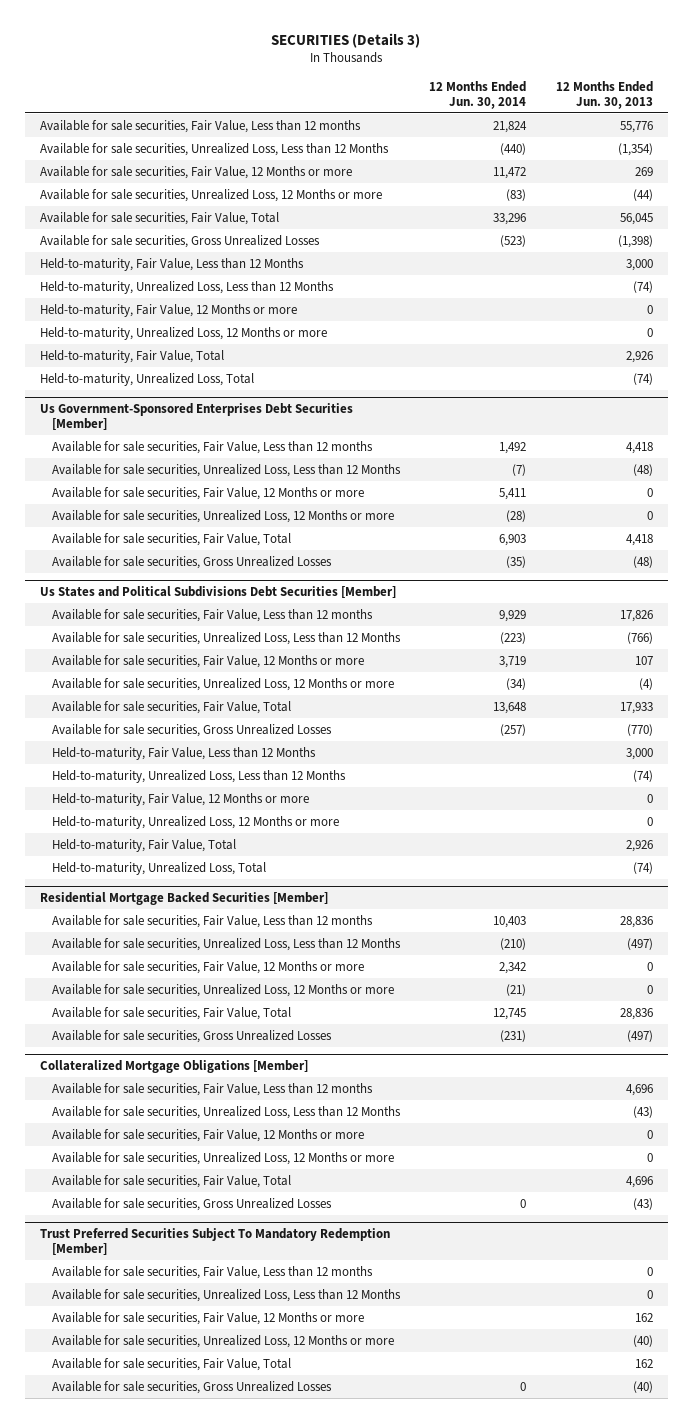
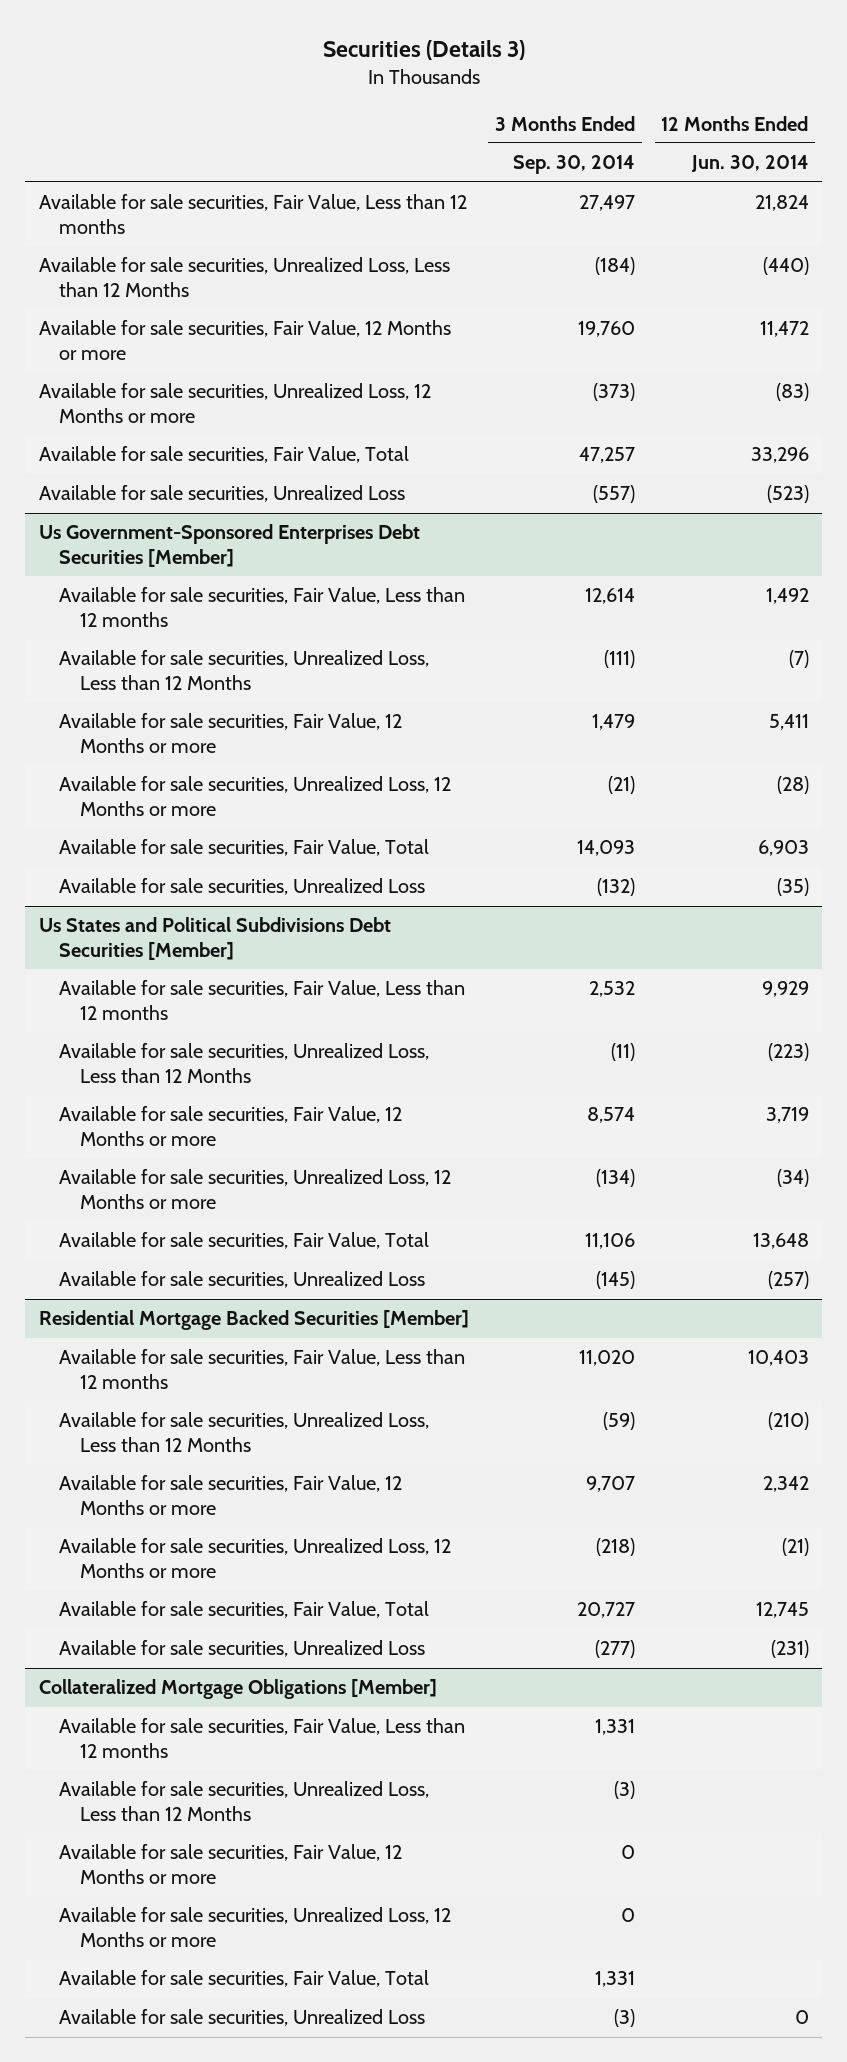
- SECURITIES (Details 3)
+ Securities (Details 3)
- | 12 Months Ended Jun. 30, 2014 | 12 Months Ended Jun. 30, 2013
+ | 3 Months Ended Sep. 30, 2014 | 12 Months Ended Jun. 30, 2014
- Available for sale securities, Gross Unrealized Losses | (523) | (1,398)
- Held-to-maturity, Fair Value, Less than 12 Months | | 3,000
- Held-to-maturity, Unrealized Loss, Less than 12 Months | | (74)
- Held-to-maturity, Fair Value, 12 Months or more | | 0
- Held-to-maturity, Unrealized Loss, 12 Months or more | | 0
- Held-to-maturity, Fair Value, Total | | 2,926
- Held-to-maturity, Unrealized Loss, Total | | (74)
+ Available for sale securities, Unrealized Loss | (557) | (523)
@ Us Government-Sponsored Enterprises Debt Securities [Member]
- Available for sale securities, Gross Unrealized Losses | (35) | (48)
+ Available for sale securities, Unrealized Loss | (132) | (35)
@ Us States and Political Subdivisions Debt Securities [Member]
- Available for sale securities, Gross Unrealized Losses | (257) | (770)
- Held-to-maturity, Fair Value, Less than 12 Months | | 3,000
- Held-to-maturity, Unrealized Loss, Less than 12 Months | | (74)
- Held-to-maturity, Fair Value, 12 Months or more | | 0
- Held-to-maturity, Unrealized Loss, 12 Months or more | | 0
- Held-to-maturity, Fair Value, Total | | 2,926
- Held-to-maturity, Unrealized Loss, Total | | (74)
+ Available for sale securities, Unrealized Loss | (145) | (257)
@ Residential Mortgage Backed Securities [Member]
- Available for sale securities, Gross Unrealized Losses | (231) | (497)
+ Available for sale securities, Unrealized Loss | (277) | (231)
@ Collateralized Mortgage Obligations [Member]
- Available for sale securities, Gross Unrealized Losses | 0 | (43)
- Trust Preferred Securities Subject To Mandatory Redemption [Member]
- Available for sale securities, Fair Value, Less than 12 months | | 0
- Available for sale securities, Unrealized Loss, Less than 12 Months | | 0
- Available for sale securities, Fair Value, 12 Months or more | | 162
- Available for sale securities, Unrealized Loss, 12 Months or more | | (40)
- Available for sale securities, Fair Value, Total | | 162
- Available for sale securities, Gross Unrealized Losses | 0 | (40)
@ Collateralized Mortgage Obligations [Member]
+ Available for sale securities, Unrealized Loss | (3) | 0

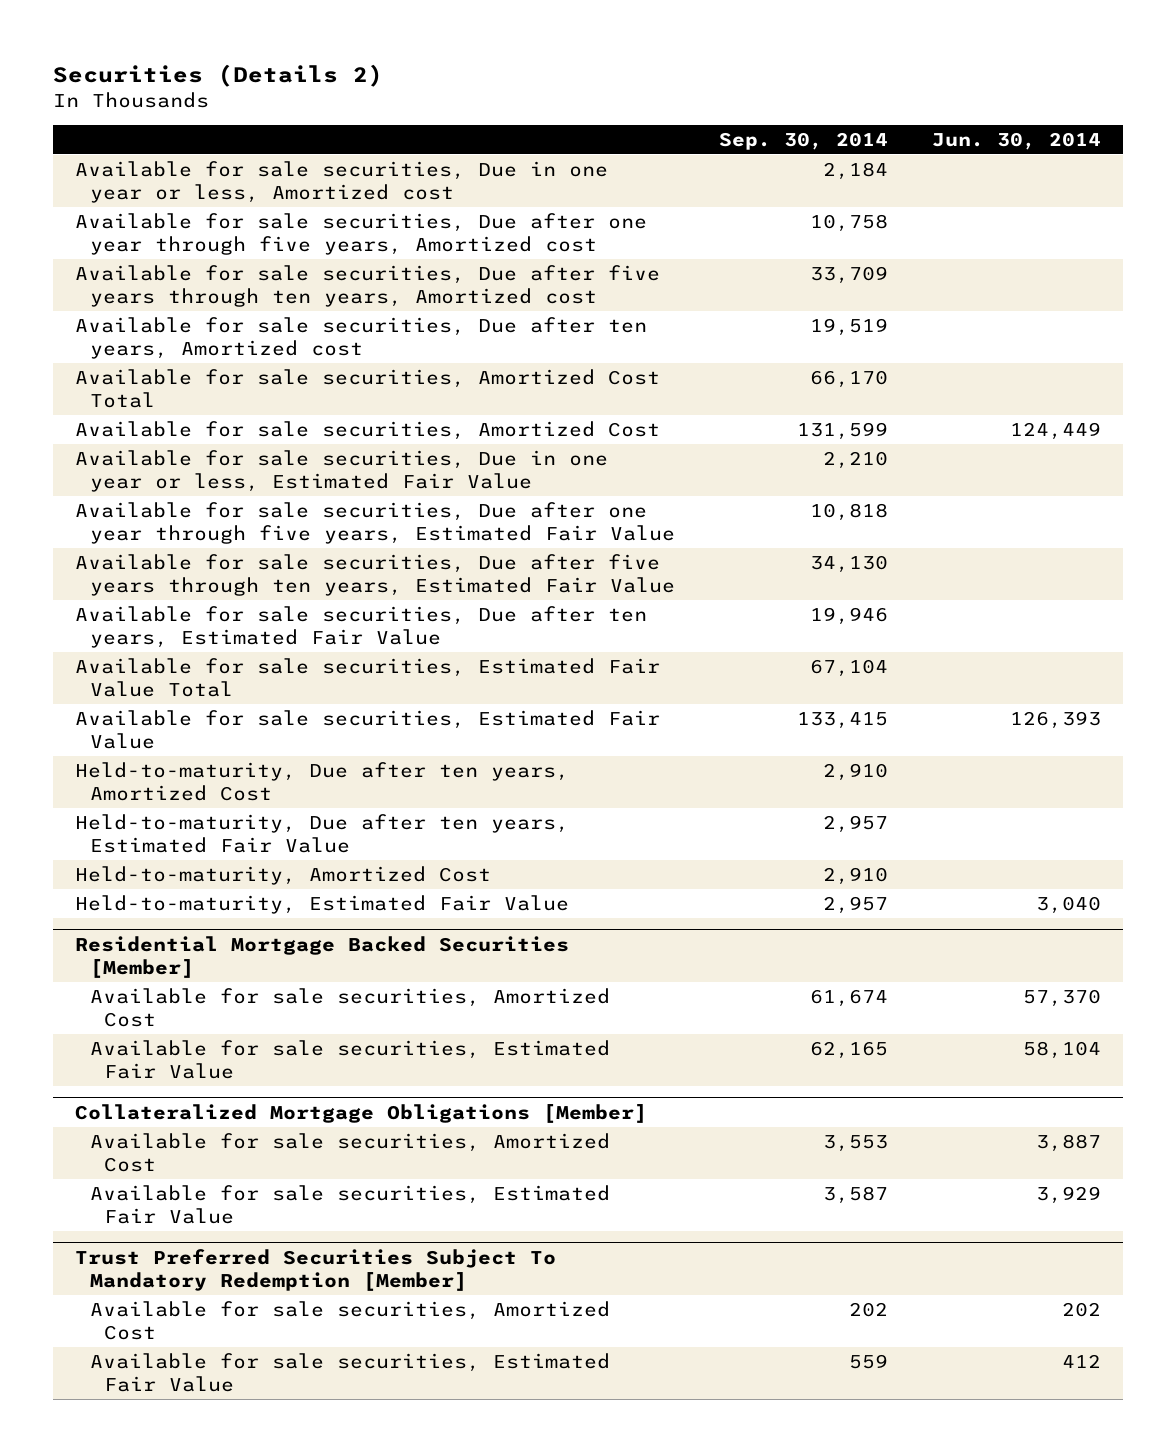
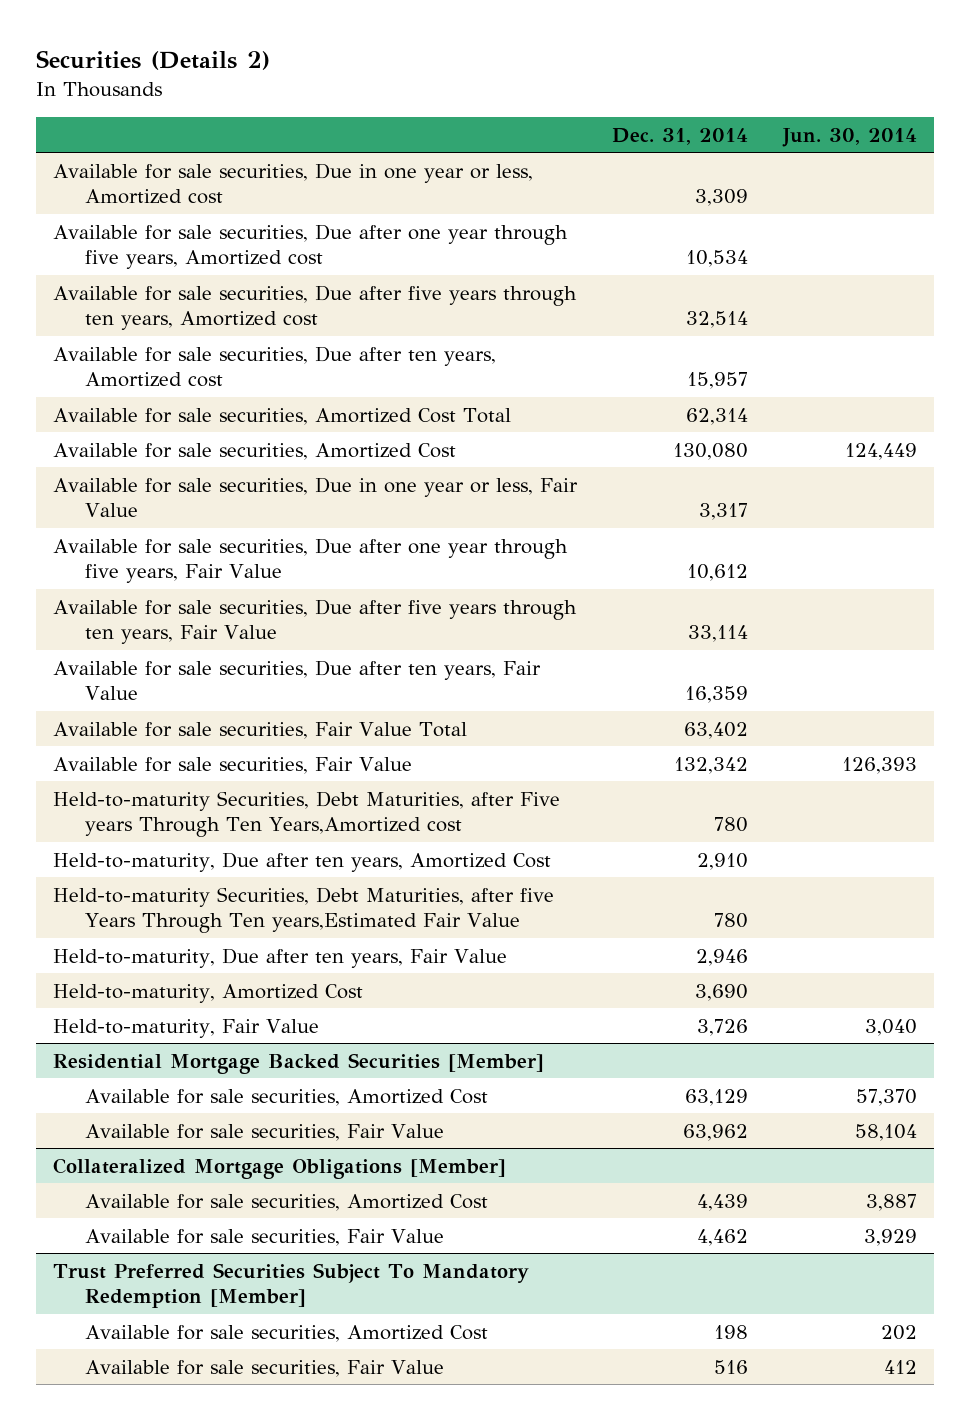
- | Sep. 30, 2014 | Jun. 30, 2014
+ | Dec. 31, 2014 | Jun. 30, 2014
- Available for sale securities, Due in one year or less, Estimated Fair Value | 2,210 |
- Available for sale securities, Due after one year through five years, Estimated Fair Value | 10,818 |
- Available for sale securities, Due after five years through ten years, Estimated Fair Value | 34,130 |
- Available for sale securities, Due after ten years, Estimated Fair Value | 19,946 |
- Available for sale securities, Estimated Fair Value Total | 67,104 |
- Available for sale securities, Estimated Fair Value | 133,415 | 126,393
+ Available for sale securities, Due in one year or less, Fair Value | 3,317 |
+ Available for sale securities, Due after one year through five years, Fair Value | 10,612 |
+ Available for sale securities, Due after five years through ten years, Fair Value | 33,114 |
+ Available for sale securities, Due after ten years, Fair Value | 16,359 |
+ Available for sale securities, Fair Value Total | 63,402 |
+ Available for sale securities, Fair Value | 132,342 | 126,393
+ Held-to-maturity Securities, Debt Maturities, after Five years Through Ten Years,Amortized cost | 780 |
- Held-to-maturity, Due after ten years, Estimated Fair Value | 2,957 |
+ Held-to-maturity Securities, Debt Maturities, after five Years Through Ten years,Estimated Fair Value | 780 |
+ Held-to-maturity, Due after ten years, Fair Value | 2,946 |
- Held-to-maturity, Estimated Fair Value | 2,957 | 3,040
+ Held-to-maturity, Fair Value | 3,726 | 3,040
@ Residential Mortgage Backed Securities [Member]
- Available for sale securities, Estimated Fair Value | 62,165 | 58,104
+ Available for sale securities, Fair Value | 63,962 | 58,104
@ Collateralized Mortgage Obligations [Member]
- Available for sale securities, Estimated Fair Value | 3,587 | 3,929
+ Available for sale securities, Fair Value | 4,462 | 3,929
@ Trust Preferred Securities Subject To Mandatory Redemption [Member]
- Available for sale securities, Estimated Fair Value | 559 | 412
+ Available for sale securities, Fair Value | 516 | 412

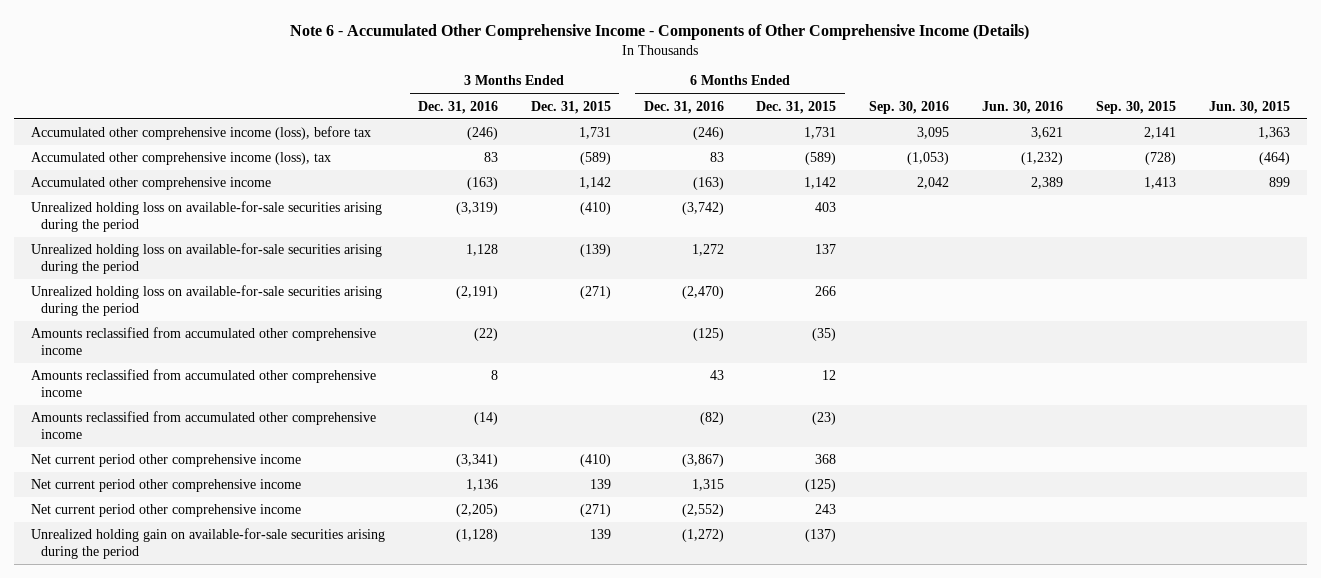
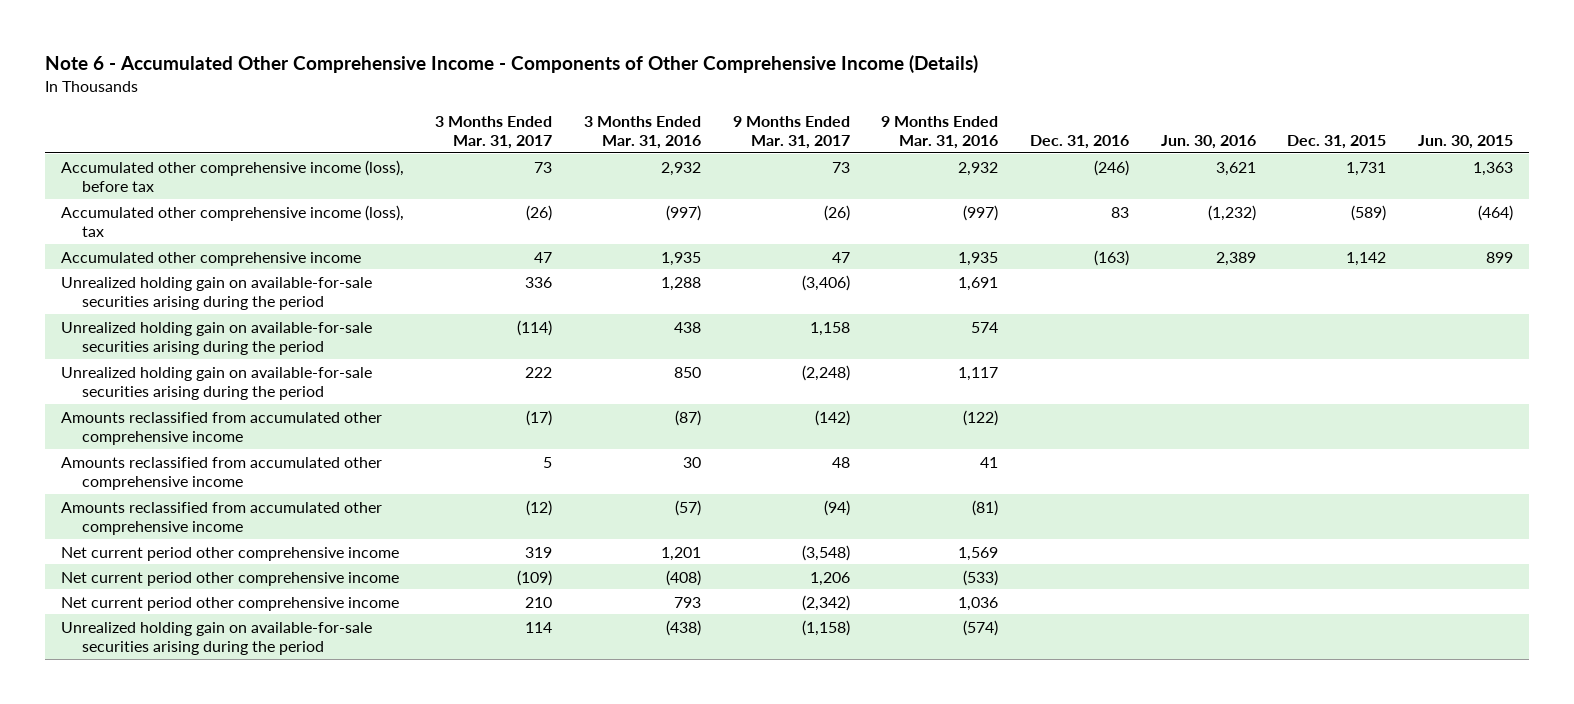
- | 3 Months Ended Dec. 31, 2016 | 3 Months Ended Dec. 31, 2015 | 6 Months Ended Dec. 31, 2016 | 6 Months Ended Dec. 31, 2015 | Sep. 30, 2016 | Jun. 30, 2016 | Sep. 30, 2015 | Jun. 30, 2015
+ | 3 Months Ended Mar. 31, 2017 | 3 Months Ended Mar. 31, 2016 | 9 Months Ended Mar. 31, 2017 | 9 Months Ended Mar. 31, 2016 | Dec. 31, 2016 | Jun. 30, 2016 | Dec. 31, 2015 | Jun. 30, 2015
- Unrealized holding loss on available-for-sale securities arising during the period | (3,319) | (410) | (3,742) | 403 | | | |
- Unrealized holding loss on available-for-sale securities arising during the period | 1,128 | (139) | 1,272 | 137 | | | |
- Unrealized holding loss on available-for-sale securities arising during the period | (2,191) | (271) | (2,470) | 266 | | | |
+ Unrealized holding gain on available-for-sale securities arising during the period | 336 | 1,288 | (3,406) | 1,691 | | | |
+ Unrealized holding gain on available-for-sale securities arising during the period | (114) | 438 | 1,158 | 574 | | | |
+ Unrealized holding gain on available-for-sale securities arising during the period | 222 | 850 | (2,248) | 1,117 | | | |

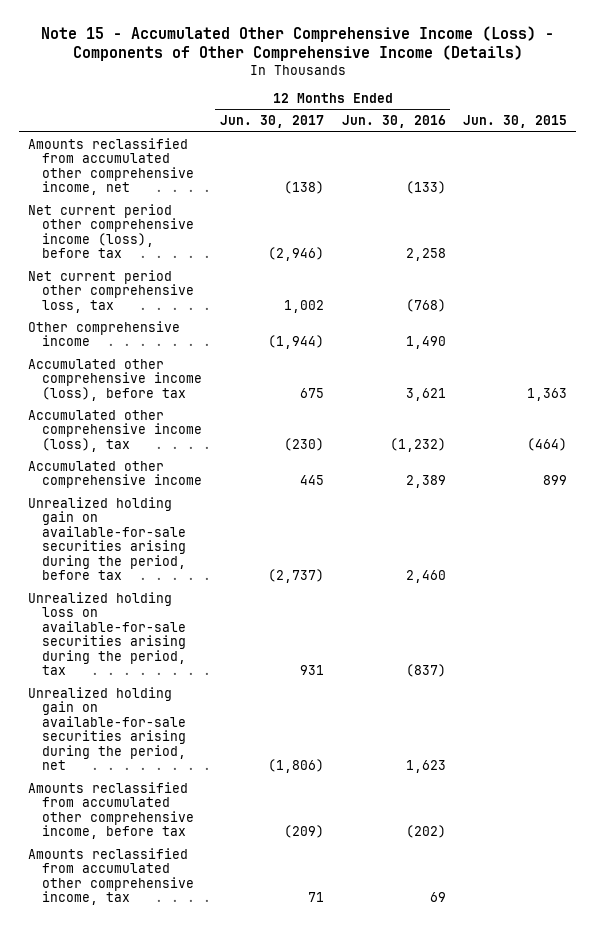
- Note 6 - Accumulated Other Comprehensive Income - Components of Other Comprehensive Income (Details)
+ Note 15 - Accumulated Other Comprehensive Income (Loss) - Components of Other Comprehensive Income (Details)
- | 3 Months Ended Mar. 31, 2017 | 3 Months Ended Mar. 31, 2016 | 9 Months Ended Mar. 31, 2017 | 9 Months Ended Mar. 31, 2016 | Dec. 31, 2016 | Jun. 30, 2016 | Dec. 31, 2015 | Jun. 30, 2015
+ | 12 Months Ended Jun. 30, 2017 | 12 Months Ended Jun. 30, 2016 | Jun. 30, 2015
+ Amounts reclassified from accumulated other comprehensive income, net | (138) | (133) |
+ Net current period other comprehensive income (loss), before tax | (2,946) | 2,258 |
+ Net current period other comprehensive loss, tax | 1,002 | (768) |
+ Other comprehensive income | (1,944) | 1,490 |
- Unrealized holding gain on available-for-sale securities arising during the period | 336 | 1,288 | (3,406) | 1,691 | | | |
- Unrealized holding gain on available-for-sale securities arising during the period | (114) | 438 | 1,158 | 574 | | | |
- Unrealized holding gain on available-for-sale securities arising during the period | 222 | 850 | (2,248) | 1,117 | | | |
- Amounts reclassified from accumulated other comprehensive income | (17) | (87) | (142) | (122) | | | |
- Amounts reclassified from accumulated other comprehensive income | 5 | 30 | 48 | 41 | | | |
- Amounts reclassified from accumulated other comprehensive income | (12) | (57) | (94) | (81) | | | |
- Net current period other comprehensive income | 319 | 1,201 | (3,548) | 1,569 | | | |
- Net current period other comprehensive income | (109) | (408) | 1,206 | (533) | | | |
- Net current period other comprehensive income | 210 | 793 | (2,342) | 1,036 | | | |
- Unrealized holding gain on available-for-sale securities arising during the period | 114 | (438) | (1,158) | (574) | | | |
+ Unrealized holding gain on available-for-sale securities arising during the period, before tax | (2,737) | 2,460 |
+ Unrealized holding loss on available-for-sale securities arising during the period, tax | 931 | (837) |
+ Unrealized holding gain on available-for-sale securities arising during the period, net | (1,806) | 1,623 |
+ Amounts reclassified from accumulated other comprehensive income, before tax | (209) | (202) |
+ Amounts reclassified from accumulated other comprehensive income, tax | 71 | 69 |

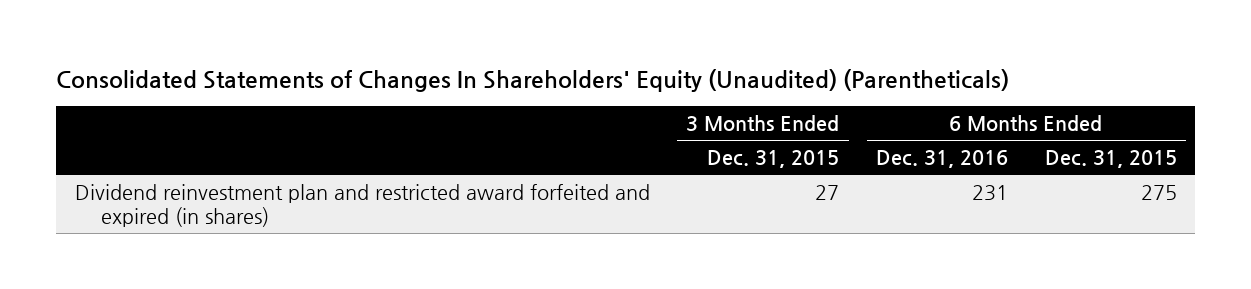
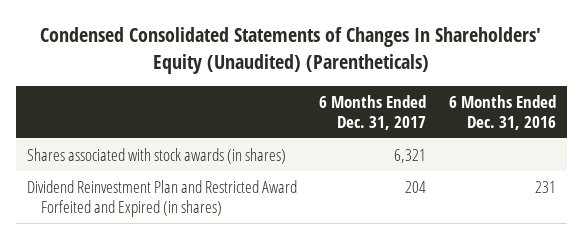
- Consolidated Statements of Changes In Shareholders' Equity (Unaudited) (Parentheticals)
+ Condensed Consolidated Statements of Changes In Shareholders' Equity (Unaudited) (Parentheticals)
- | 3 Months Ended Dec. 31, 2015 | 6 Months Ended Dec. 31, 2016 | 6 Months Ended Dec. 31, 2015
+ | 6 Months Ended Dec. 31, 2017 | 6 Months Ended Dec. 31, 2016
- Dividend reinvestment plan and restricted award forfeited and expired (in shares) | 27 | 231 | 275
+ Shares associated with stock awards (in shares) | 6,321 |
+ Dividend Reinvestment Plan and Restricted Award Forfeited and Expired (in shares) | 204 | 231

